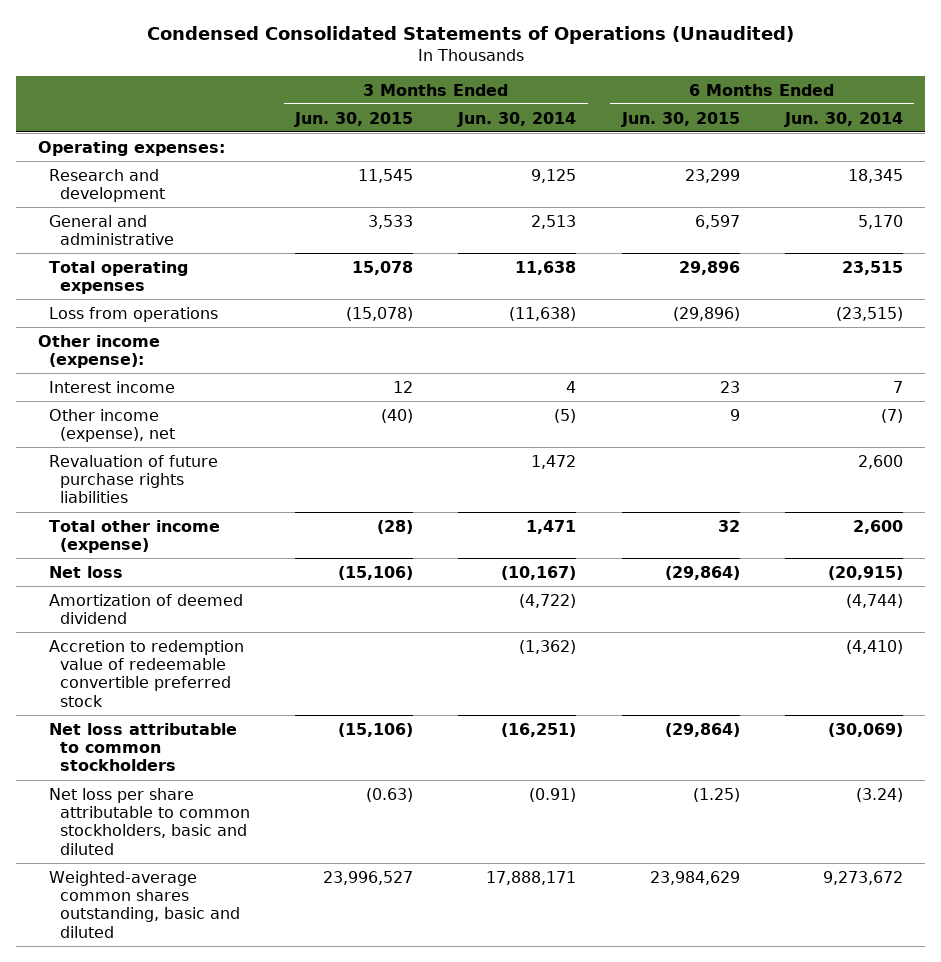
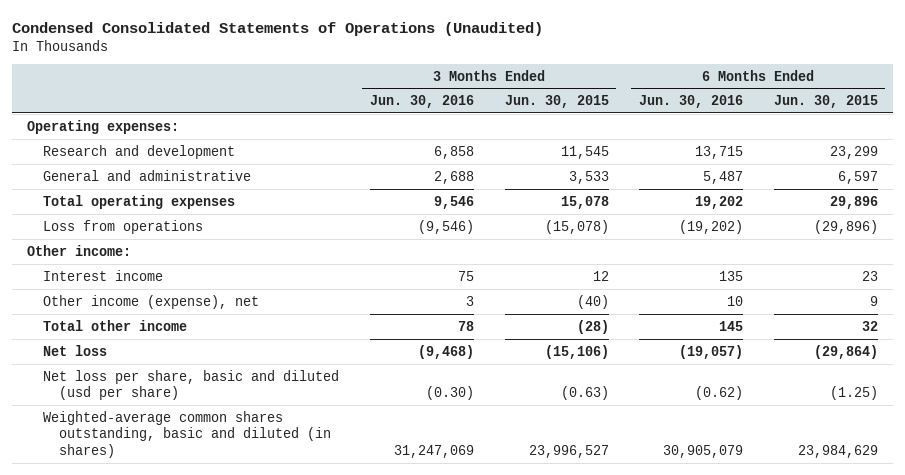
- | 3 Months Ended Jun. 30, 2015 | 3 Months Ended Jun. 30, 2014 | 6 Months Ended Jun. 30, 2015 | 6 Months Ended Jun. 30, 2014
+ | 3 Months Ended Jun. 30, 2016 | 3 Months Ended Jun. 30, 2015 | 6 Months Ended Jun. 30, 2016 | 6 Months Ended Jun. 30, 2015
- Other income (expense):
+ Other income:
- Revaluation of future purchase rights liabilities | | 1,472 | | 2,600
- Total other income (expense) | (28) | 1,471 | 32 | 2,600
+ Total other income | 78 | (28) | 145 | 32
- Amortization of deemed dividend | | (4,722) | | (4,744)
- Accretion to redemption value of redeemable convertible preferred stock | | (1,362) | | (4,410)
- Net loss attributable to common stockholders | (15,106) | (16,251) | (29,864) | (30,069)
- Net loss per share attributable to common stockholders, basic and diluted | (0.63) | (0.91) | (1.25) | (3.24)
- Weighted-average common shares outstanding, basic and diluted | 23,996,527 | 17,888,171 | 23,984,629 | 9,273,672
+ Net loss per share, basic and diluted (usd per share) | (0.30) | (0.63) | (0.62) | (1.25)
+ Weighted-average common shares outstanding, basic and diluted (in shares) | 31,247,069 | 23,996,527 | 30,905,079 | 23,984,629

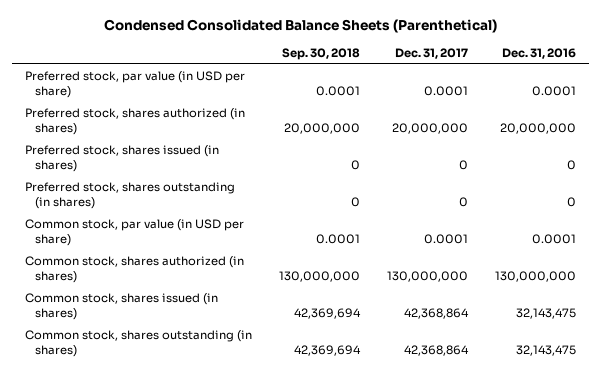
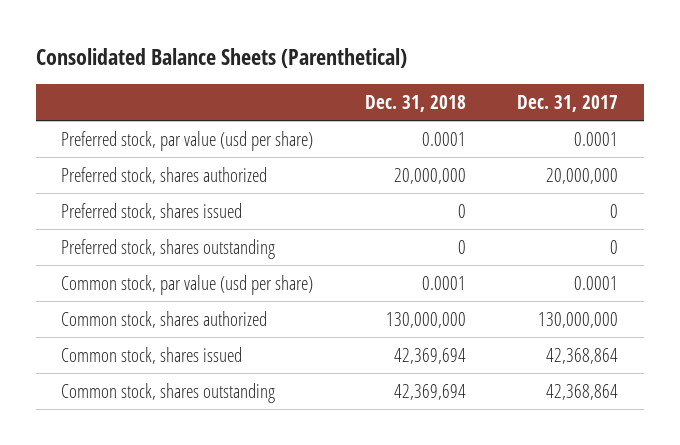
- Condensed Consolidated Balance Sheets (Parenthetical)
+ Consolidated Balance Sheets (Parenthetical)
- | Sep. 30, 2018 | Dec. 31, 2017 | Dec. 31, 2016
+ | Dec. 31, 2018 | Dec. 31, 2017
- Preferred stock, par value (in USD per share) | 0.0001 | 0.0001 | 0.0001
- Preferred stock, shares authorized (in shares) | 20,000,000 | 20,000,000 | 20,000,000
- Preferred stock, shares issued (in shares) | 0 | 0 | 0
- Preferred stock, shares outstanding (in shares) | 0 | 0 | 0
- Common stock, par value (in USD per share) | 0.0001 | 0.0001 | 0.0001
- Common stock, shares authorized (in shares) | 130,000,000 | 130,000,000 | 130,000,000
- Common stock, shares issued (in shares) | 42,369,694 | 42,368,864 | 32,143,475
- Common stock, shares outstanding (in shares) | 42,369,694 | 42,368,864 | 32,143,475
+ Preferred stock, par value (usd per share) | 0.0001 | 0.0001
+ Preferred stock, shares authorized | 20,000,000 | 20,000,000
+ Preferred stock, shares issued | 0 | 0
+ Preferred stock, shares outstanding | 0 | 0
+ Common stock, par value (usd per share) | 0.0001 | 0.0001
+ Common stock, shares authorized | 130,000,000 | 130,000,000
+ Common stock, shares issued | 42,369,694 | 42,368,864
+ Common stock, shares outstanding | 42,369,694 | 42,368,864

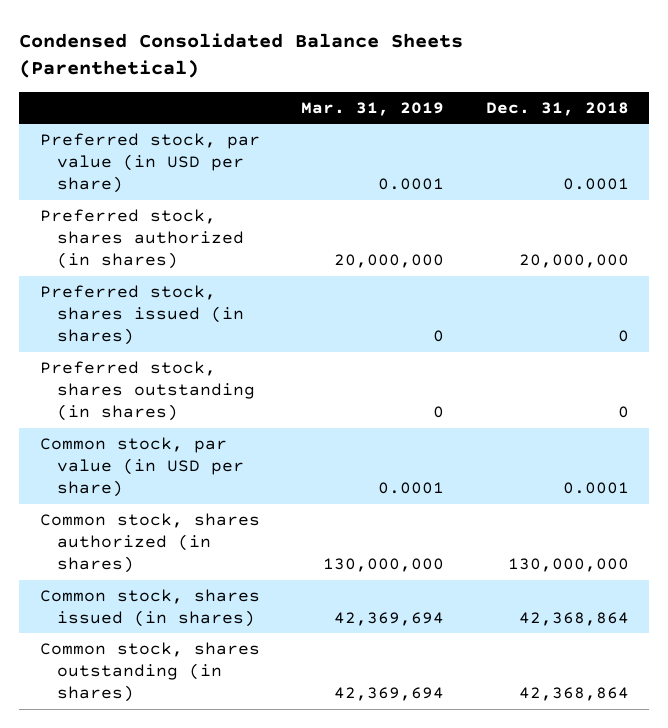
- Consolidated Balance Sheets (Parenthetical)
+ Condensed Consolidated Balance Sheets (Parenthetical)
- | Dec. 31, 2018 | Dec. 31, 2017
+ | Mar. 31, 2019 | Dec. 31, 2018
- Preferred stock, par value (usd per share) | 0.0001 | 0.0001
- Preferred stock, shares authorized | 20,000,000 | 20,000,000
- Preferred stock, shares issued | 0 | 0
- Preferred stock, shares outstanding | 0 | 0
- Common stock, par value (usd per share) | 0.0001 | 0.0001
- Common stock, shares authorized | 130,000,000 | 130,000,000
- Common stock, shares issued | 42,369,694 | 42,368,864
- Common stock, shares outstanding | 42,369,694 | 42,368,864
+ Preferred stock, par value (in USD per share) | 0.0001 | 0.0001
+ Preferred stock, shares authorized (in shares) | 20,000,000 | 20,000,000
+ Preferred stock, shares issued (in shares) | 0 | 0
+ Preferred stock, shares outstanding (in shares) | 0 | 0
+ Common stock, par value (in USD per share) | 0.0001 | 0.0001
+ Common stock, shares authorized (in shares) | 130,000,000 | 130,000,000
+ Common stock, shares issued (in shares) | 42,369,694 | 42,368,864
+ Common stock, shares outstanding (in shares) | 42,369,694 | 42,368,864

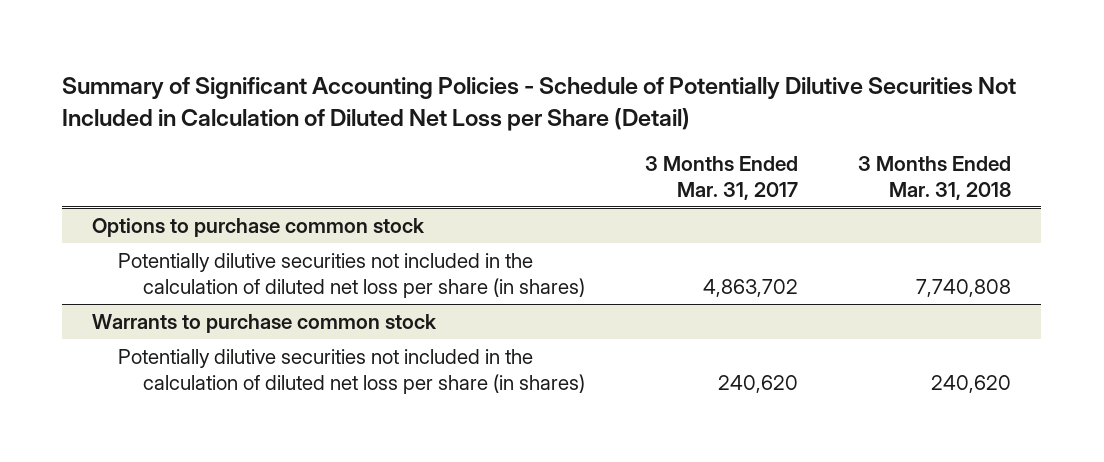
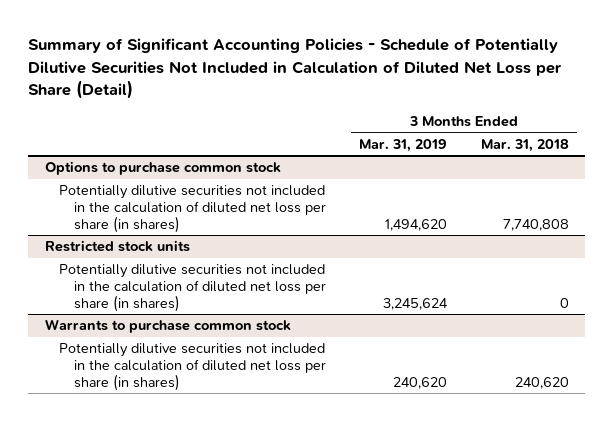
- | 3 Months Ended Mar. 31, 2017 | 3 Months Ended Mar. 31, 2018
+ | 3 Months Ended Mar. 31, 2019 | 3 Months Ended Mar. 31, 2018
+ Restricted stock units
+ Potentially dilutive securities not included in the calculation of diluted net loss per share (in shares) | 3,245,624 | 0

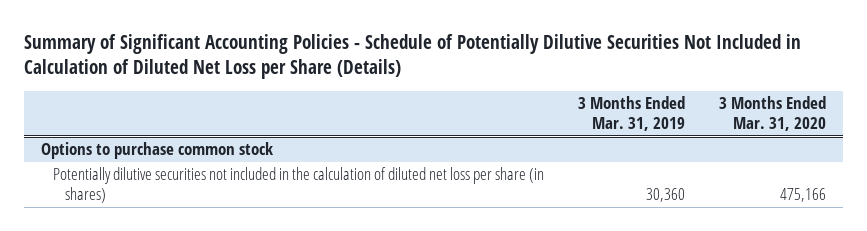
- Summary of Significant Accounting Policies - Schedule of Potentially Dilutive Securities Not Included in Calculation of Diluted Net Loss per Share (Detail)
+ Summary of Significant Accounting Policies - Schedule of Potentially Dilutive Securities Not Included in Calculation of Diluted Net Loss per Share (Details)
- | 3 Months Ended Mar. 31, 2019 | 3 Months Ended Mar. 31, 2018
+ | 3 Months Ended Mar. 31, 2019 | 3 Months Ended Mar. 31, 2020
@ Options to purchase common stock
- Potentially dilutive securities not included in the calculation of diluted net loss per share (in shares) | 1,494,620 | 7,740,808
- Restricted stock units
- Potentially dilutive securities not included in the calculation of diluted net loss per share (in shares) | 3,245,624 | 0
- Warrants to purchase common stock
- Potentially dilutive securities not included in the calculation of diluted net loss per share (in shares) | 240,620 | 240,620
@ Options to purchase common stock
+ Potentially dilutive securities not included in the calculation of diluted net loss per share (in shares) | 30,360 | 475,166

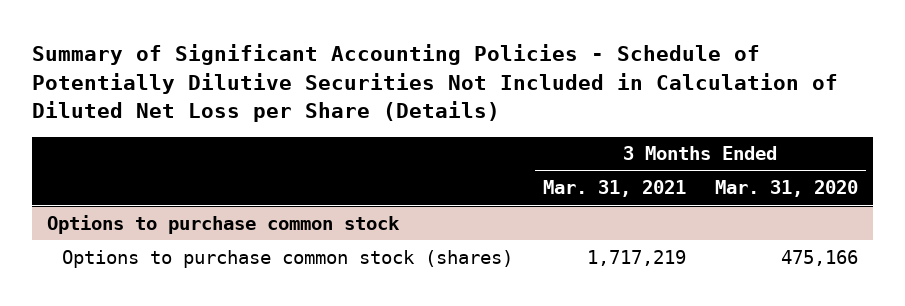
- | 3 Months Ended Mar. 31, 2019 | 3 Months Ended Mar. 31, 2020
+ | 3 Months Ended Mar. 31, 2021 | 3 Months Ended Mar. 31, 2020
@ Options to purchase common stock
- Potentially dilutive securities not included in the calculation of diluted net loss per share (in shares) | 30,360 | 475,166
+ Options to purchase common stock (shares) | 1,717,219 | 475,166

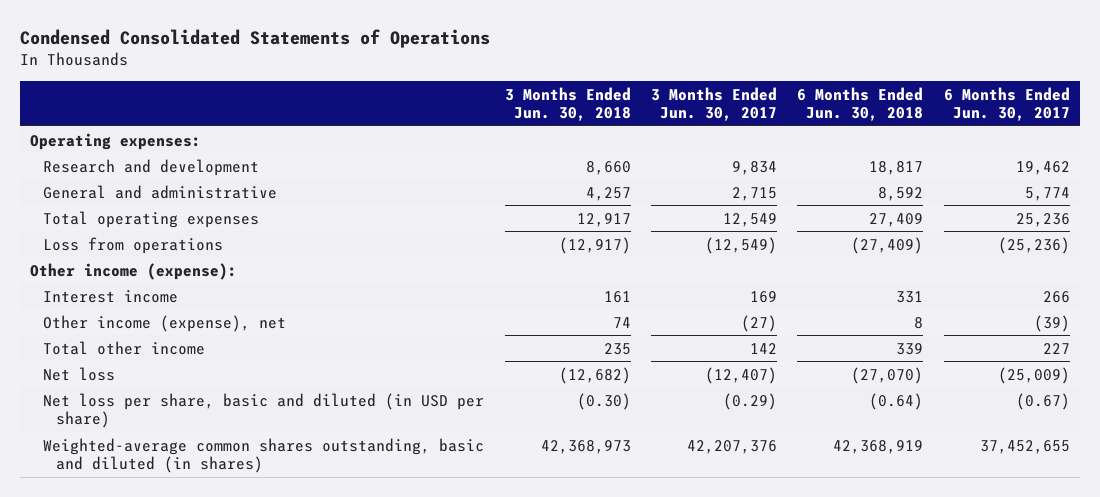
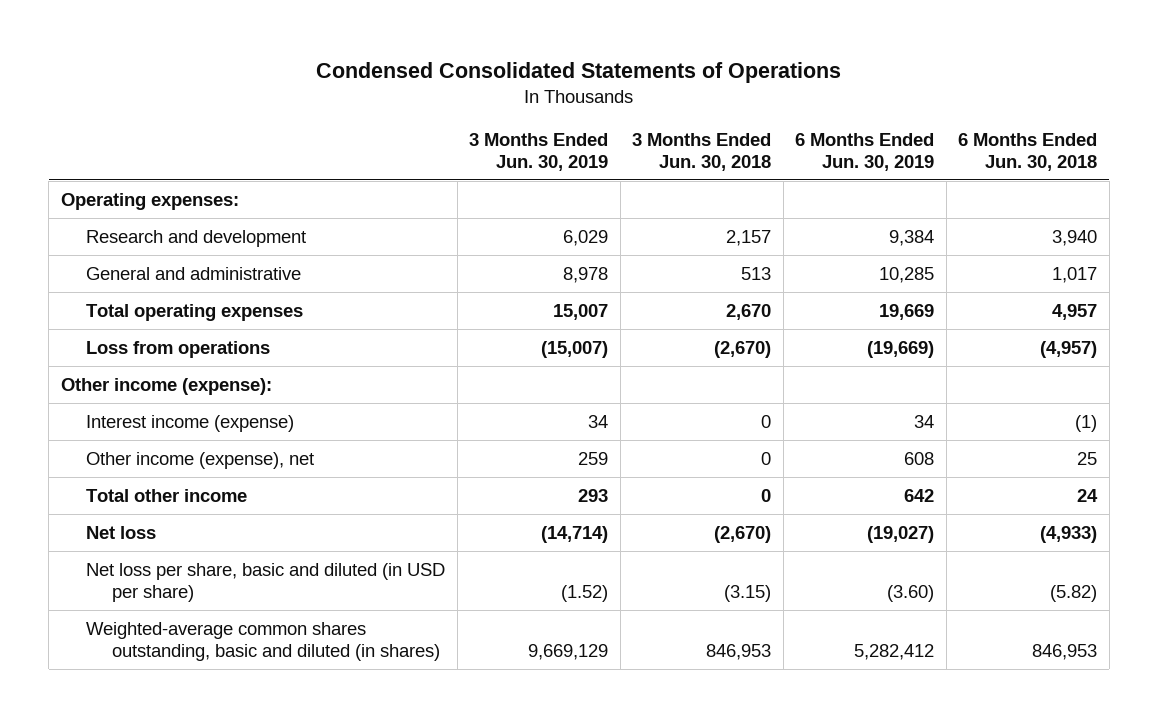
- | 3 Months Ended Jun. 30, 2018 | 3 Months Ended Jun. 30, 2017 | 6 Months Ended Jun. 30, 2018 | 6 Months Ended Jun. 30, 2017
+ | 3 Months Ended Jun. 30, 2019 | 3 Months Ended Jun. 30, 2018 | 6 Months Ended Jun. 30, 2019 | 6 Months Ended Jun. 30, 2018
- Research and development | 8,660 | 9,834 | 18,817 | 19,462
- General and administrative | 4,257 | 2,715 | 8,592 | 5,774
- Total operating expenses | 12,917 | 12,549 | 27,409 | 25,236
- Loss from operations | (12,917) | (12,549) | (27,409) | (25,236)
+ Research and development | 6,029 | 2,157 | 9,384 | 3,940
+ General and administrative | 8,978 | 513 | 10,285 | 1,017
+ Total operating expenses | 15,007 | 2,670 | 19,669 | 4,957
+ Loss from operations | (15,007) | (2,670) | (19,669) | (4,957)
- Interest income | 161 | 169 | 331 | 266
- Other income (expense), net | 74 | (27) | 8 | (39)
- Total other income | 235 | 142 | 339 | 227
- Net loss | (12,682) | (12,407) | (27,070) | (25,009)
- Net loss per share, basic and diluted (in USD per share) | (0.30) | (0.29) | (0.64) | (0.67)
- Weighted-average common shares outstanding, basic and diluted (in shares) | 42,368,973 | 42,207,376 | 42,368,919 | 37,452,655
+ Interest income (expense) | 34 | 0 | 34 | (1)
+ Other income (expense), net | 259 | 0 | 608 | 25
+ Total other income | 293 | 0 | 642 | 24
+ Net loss | (14,714) | (2,670) | (19,027) | (4,933)
+ Net loss per share, basic and diluted (in USD per share) | (1.52) | (3.15) | (3.60) | (5.82)
+ Weighted-average common shares outstanding, basic and diluted (in shares) | 9,669,129 | 846,953 | 5,282,412 | 846,953

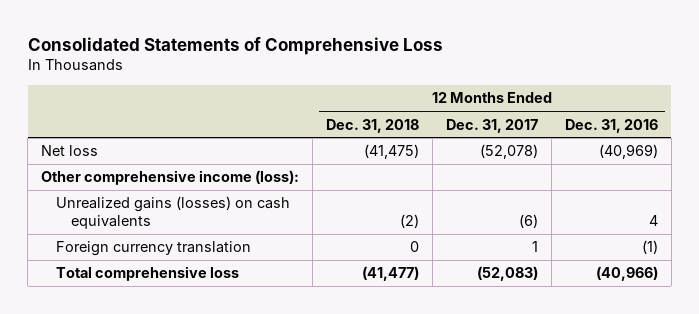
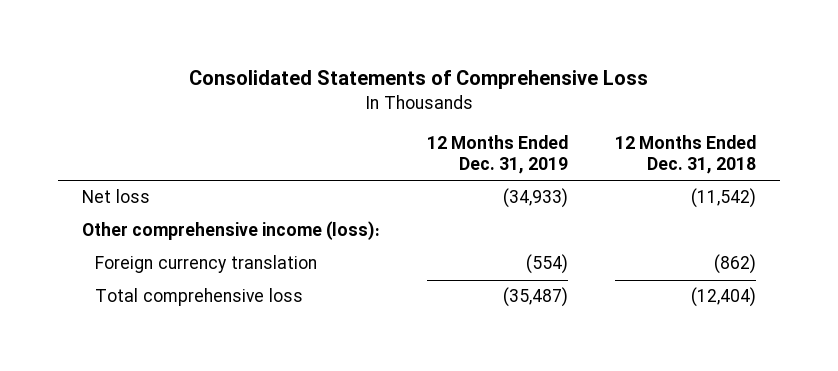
- | 12 Months Ended Dec. 31, 2018 | 12 Months Ended Dec. 31, 2017 | 12 Months Ended Dec. 31, 2016
+ | 12 Months Ended Dec. 31, 2019 | 12 Months Ended Dec. 31, 2018
- Net loss | (41,475) | (52,078) | (40,969)
+ Net loss | (34,933) | (11,542)
- Unrealized gains (losses) on cash equivalents | (2) | (6) | 4
- Foreign currency translation | 0 | 1 | (1)
- Total comprehensive loss | (41,477) | (52,083) | (40,966)
+ Foreign currency translation | (554) | (862)
+ Total comprehensive loss | (35,487) | (12,404)

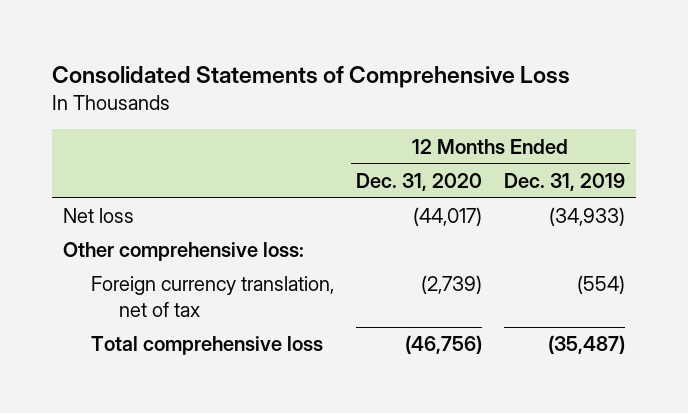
- | 12 Months Ended Dec. 31, 2019 | 12 Months Ended Dec. 31, 2018
+ | 12 Months Ended Dec. 31, 2020 | 12 Months Ended Dec. 31, 2019
- Other comprehensive income (loss):
- Foreign currency translation | (554) | (862)
+ Other comprehensive loss:
+ Foreign currency translation, net of tax | (2,739) | (554)

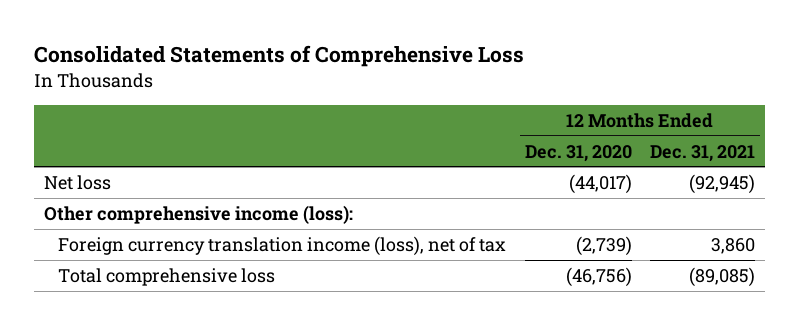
- | 12 Months Ended Dec. 31, 2020 | 12 Months Ended Dec. 31, 2019
+ | 12 Months Ended Dec. 31, 2020 | 12 Months Ended Dec. 31, 2021
- Other comprehensive loss:
- Foreign currency translation, net of tax | (2,739) | (554)
+ Other comprehensive income (loss):
+ Foreign currency translation income (loss), net of tax | (2,739) | 3,860

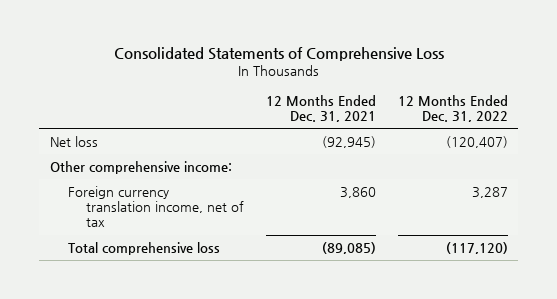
- | 12 Months Ended Dec. 31, 2020 | 12 Months Ended Dec. 31, 2021
+ | 12 Months Ended Dec. 31, 2021 | 12 Months Ended Dec. 31, 2022
- Other comprehensive income (loss):
- Foreign currency translation income (loss), net of tax | (2,739) | 3,860
+ Other comprehensive income:
+ Foreign currency translation income, net of tax | 3,860 | 3,287

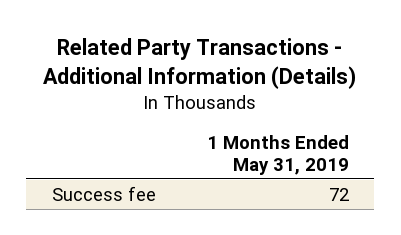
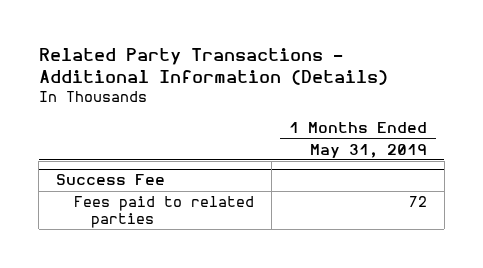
- Success fee | 72
+ Success Fee
+ Fees paid to related parties | 72

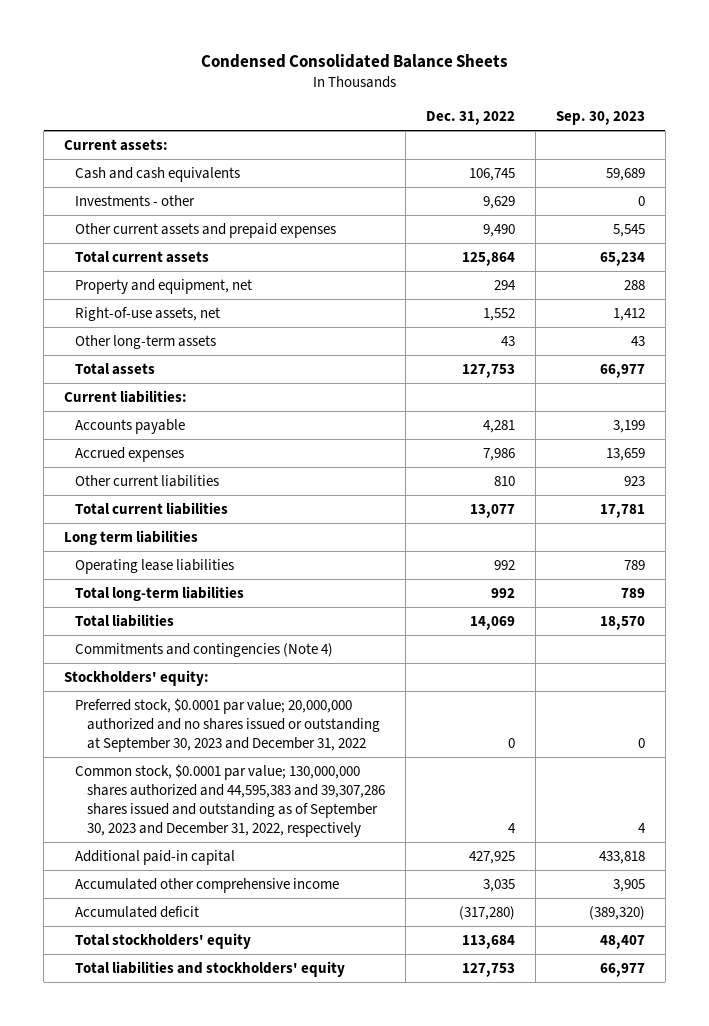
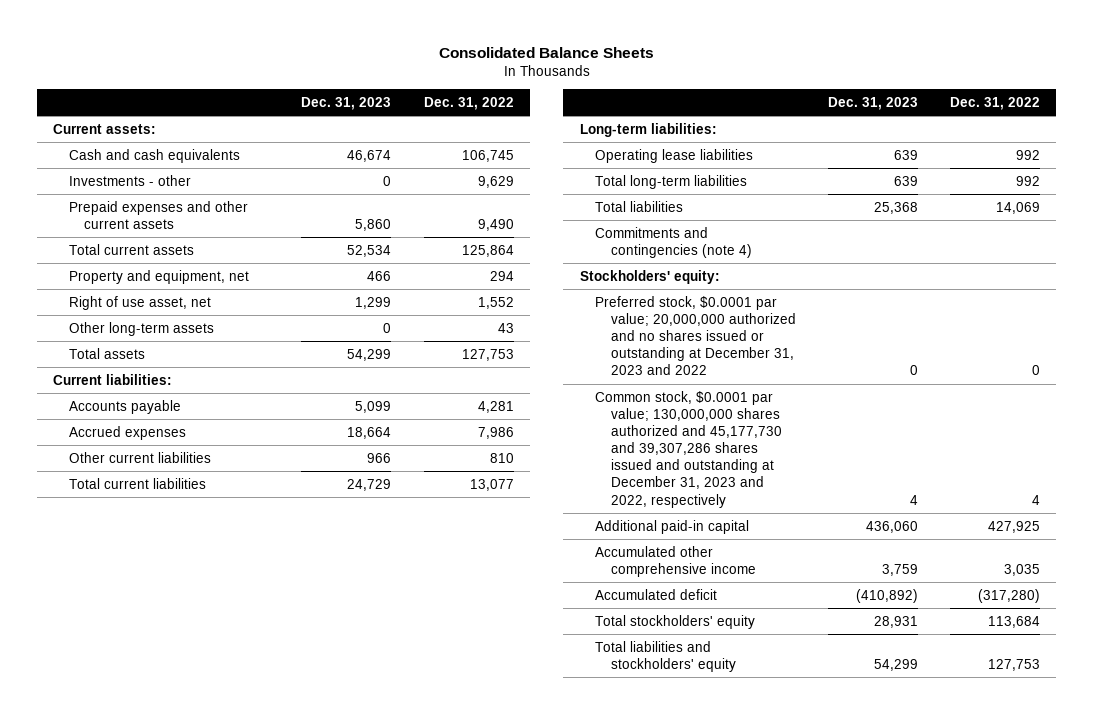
- Condensed Consolidated Balance Sheets
+ Consolidated Balance Sheets
- | Dec. 31, 2022 | Sep. 30, 2023
+ | Dec. 31, 2023 | Dec. 31, 2022
- Other current assets and prepaid expenses | 9,490 | 5,545
+ Prepaid expenses and other current assets | 5,860 | 9,490
- Right-of-use assets, net | 1,552 | 1,412
+ Right of use asset, net | 1,299 | 1,552
- Long term liabilities
+ Long-term liabilities:
- Commitments and contingencies (Note 4)
+ Commitments and contingencies (note 4)
- Preferred stock, $0.0001 par value; 20,000,000 authorized and no shares issued or outstanding at September 30, 2023 and December 31, 2022 | 0 | 0
- Common stock, $0.0001 par value; 130,000,000 shares authorized and 44,595,383 and 39,307,286 shares issued and outstanding as of September 30, 2023 and December 31, 2022, respectively | 4 | 4
+ Preferred stock, $0.0001 par value; 20,000,000 authorized and no shares issued or outstanding at December 31, 2023 and 2022 | 0 | 0
+ Common stock, $0.0001 par value; 130,000,000 shares authorized and 45,177,730 and 39,307,286 shares issued and outstanding at December 31, 2023 and 2022, respectively | 4 | 4

